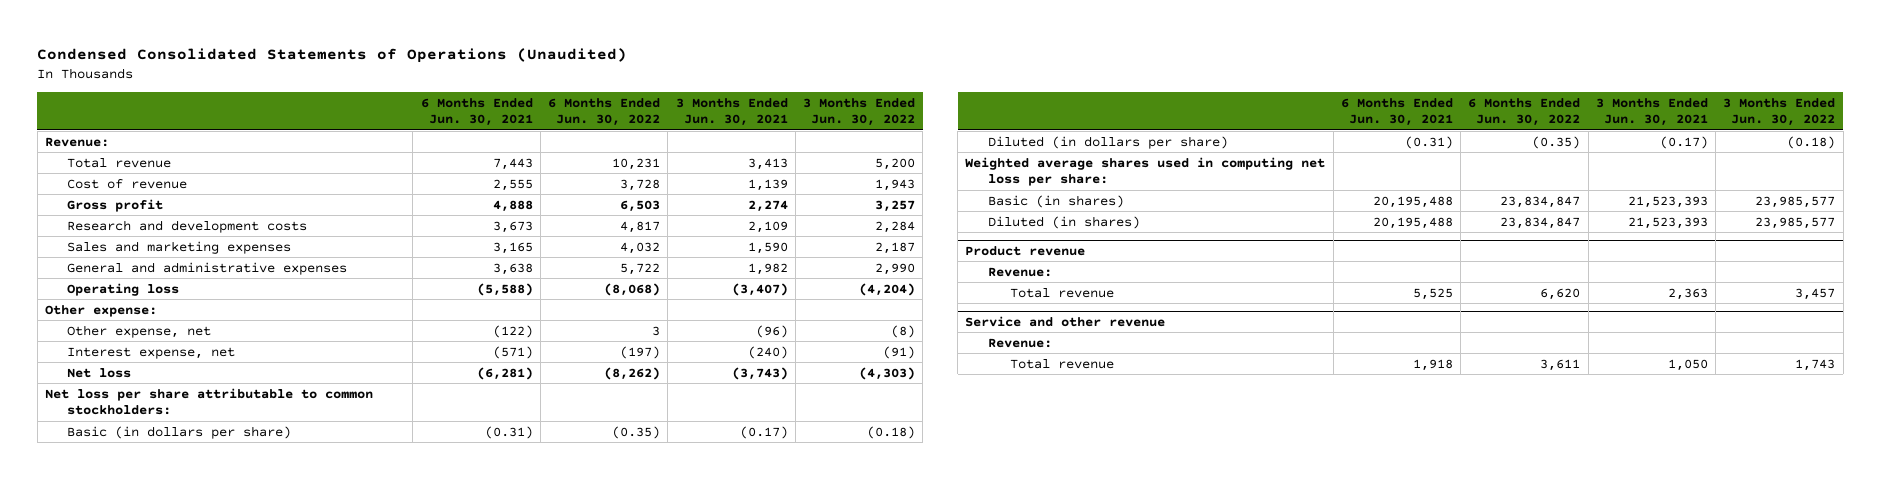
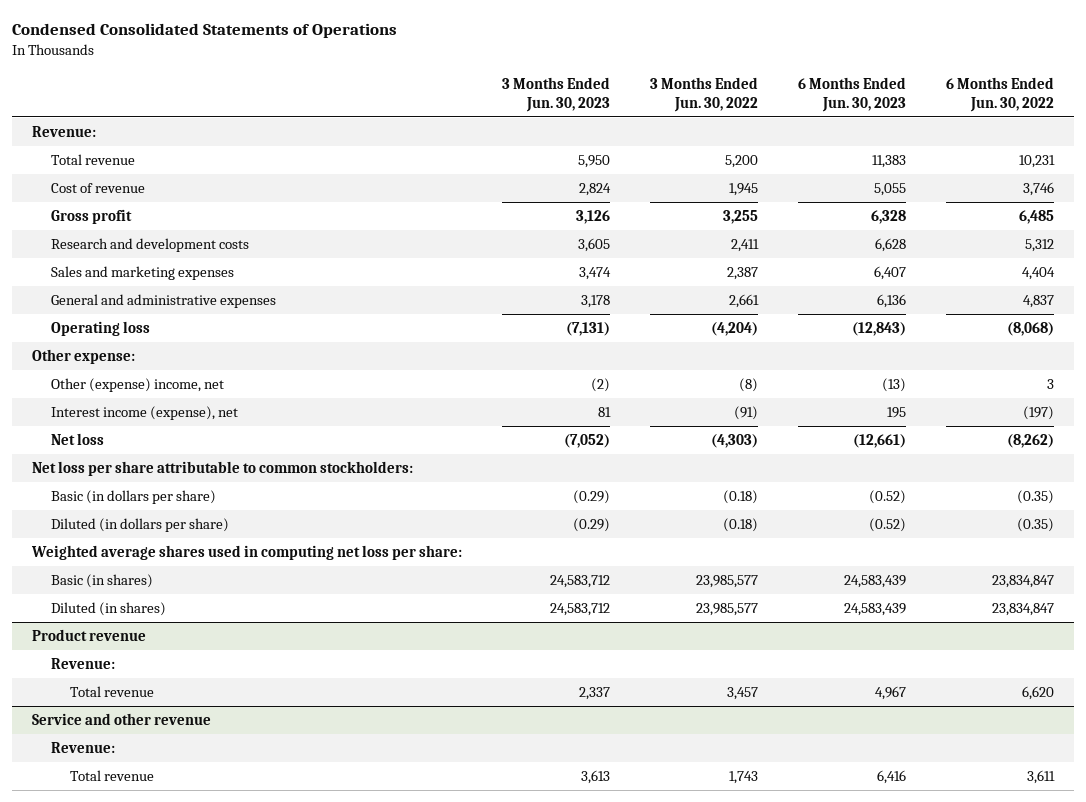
- Condensed Consolidated Statements of Operations (Unaudited)
+ Condensed Consolidated Statements of Operations
- | 6 Months Ended Jun. 30, 2021 | 6 Months Ended Jun. 30, 2022 | 3 Months Ended Jun. 30, 2021 | 3 Months Ended Jun. 30, 2022
+ | 3 Months Ended Jun. 30, 2023 | 3 Months Ended Jun. 30, 2022 | 6 Months Ended Jun. 30, 2023 | 6 Months Ended Jun. 30, 2022
- Cost of revenue | 2,555 | 3,728 | 1,139 | 1,943
- Gross profit | 4,888 | 6,503 | 2,274 | 3,257
- Research and development costs | 3,673 | 4,817 | 2,109 | 2,284
- Sales and marketing expenses | 3,165 | 4,032 | 1,590 | 2,187
- General and administrative expenses | 3,638 | 5,722 | 1,982 | 2,990
+ Cost of revenue | 2,824 | 1,945 | 5,055 | 3,746
+ Gross profit | 3,126 | 3,255 | 6,328 | 6,485
+ Research and development costs | 3,605 | 2,411 | 6,628 | 5,312
+ Sales and marketing expenses | 3,474 | 2,387 | 6,407 | 4,404
+ General and administrative expenses | 3,178 | 2,661 | 6,136 | 4,837
- Other expense, net | (122) | 3 | (96) | (8)
- Interest expense, net | (571) | (197) | (240) | (91)
+ Other (expense) income, net | (2) | (8) | (13) | 3
+ Interest income (expense), net | 81 | (91) | 195 | (197)

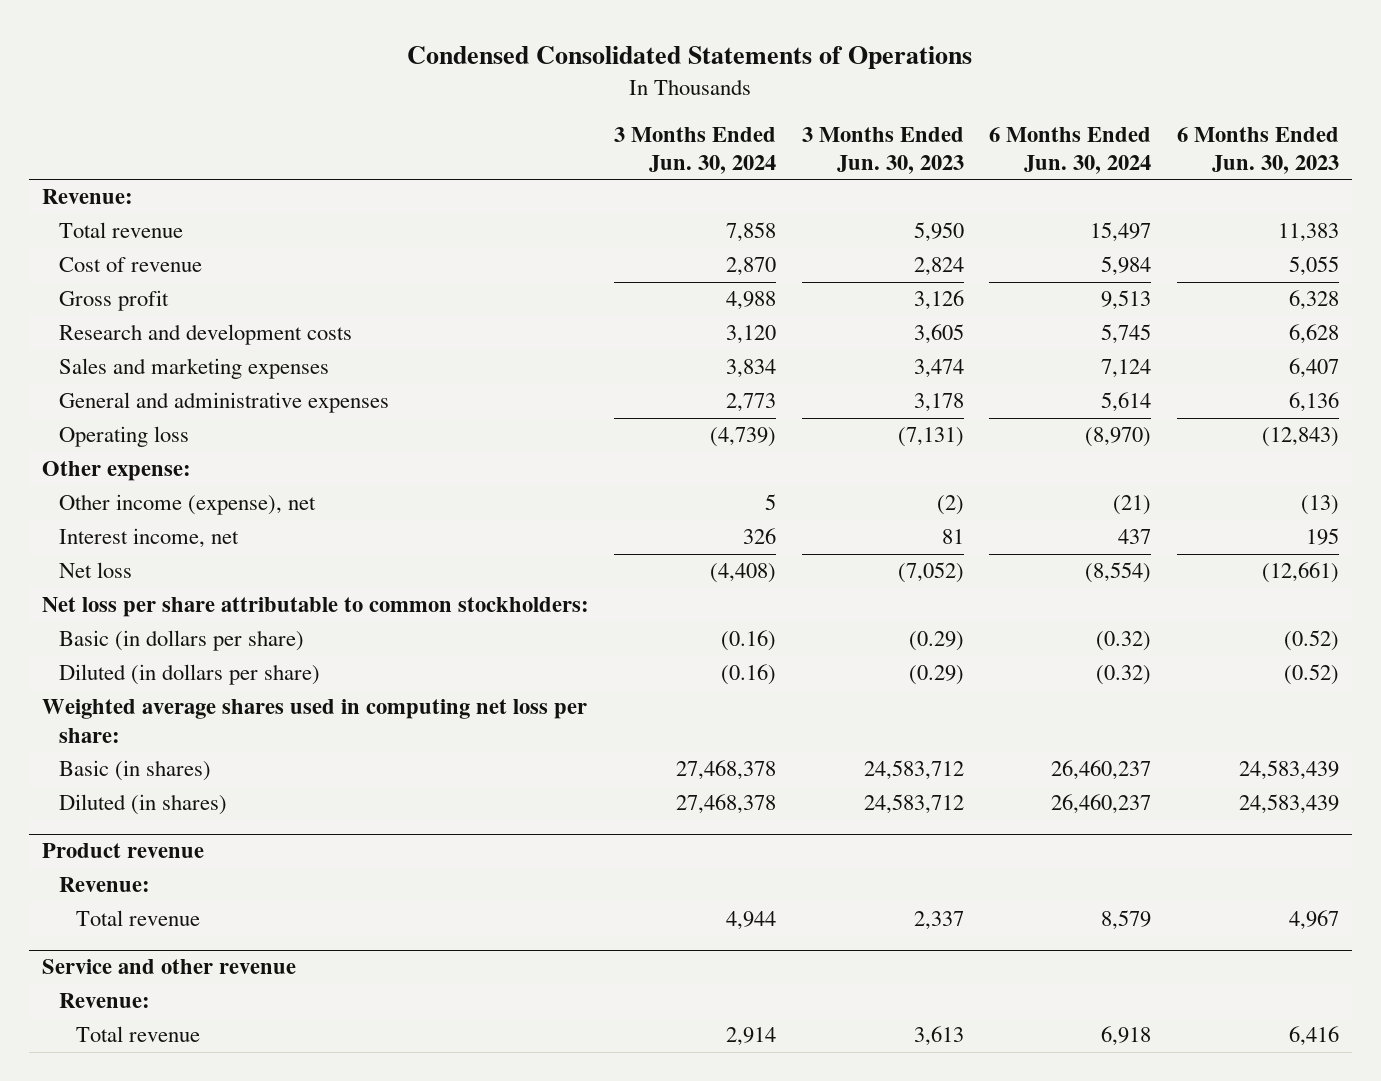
- | 3 Months Ended Jun. 30, 2023 | 3 Months Ended Jun. 30, 2022 | 6 Months Ended Jun. 30, 2023 | 6 Months Ended Jun. 30, 2022
+ | 3 Months Ended Jun. 30, 2024 | 3 Months Ended Jun. 30, 2023 | 6 Months Ended Jun. 30, 2024 | 6 Months Ended Jun. 30, 2023
- Other (expense) income, net | (2) | (8) | (13) | 3
- Interest income (expense), net | 81 | (91) | 195 | (197)
+ Other income (expense), net | 5 | (2) | (21) | (13)
+ Interest income, net | 326 | 81 | 437 | 195

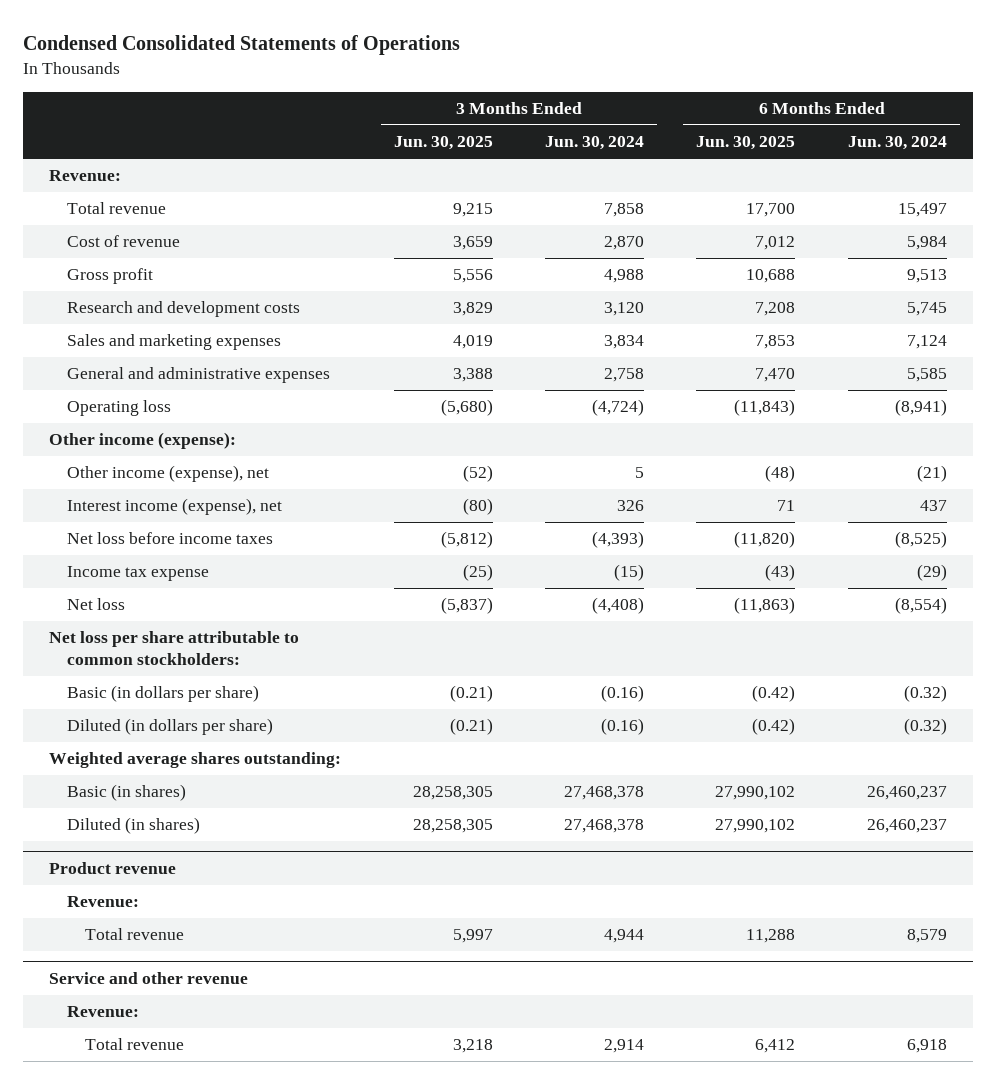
- | 3 Months Ended Jun. 30, 2024 | 3 Months Ended Jun. 30, 2023 | 6 Months Ended Jun. 30, 2024 | 6 Months Ended Jun. 30, 2023
+ | 3 Months Ended Jun. 30, 2025 | 3 Months Ended Jun. 30, 2024 | 6 Months Ended Jun. 30, 2025 | 6 Months Ended Jun. 30, 2024
- General and administrative expenses | 2,773 | 3,178 | 5,614 | 6,136
- Operating loss | (4,739) | (7,131) | (8,970) | (12,843)
- Other expense:
+ General and administrative expenses | 3,388 | 2,758 | 7,470 | 5,585
+ Operating loss | (5,680) | (4,724) | (11,843) | (8,941)
+ Other income (expense):
- Interest income, net | 326 | 81 | 437 | 195
+ Interest income (expense), net | (80) | 326 | 71 | 437
+ Net loss before income taxes | (5,812) | (4,393) | (11,820) | (8,525)
+ Income tax expense | (25) | (15) | (43) | (29)
- Weighted average shares used in computing net loss per share:
+ Weighted average shares outstanding:

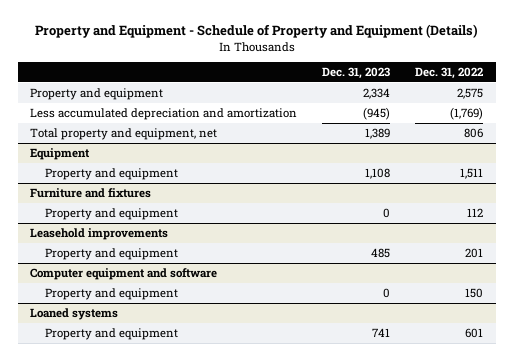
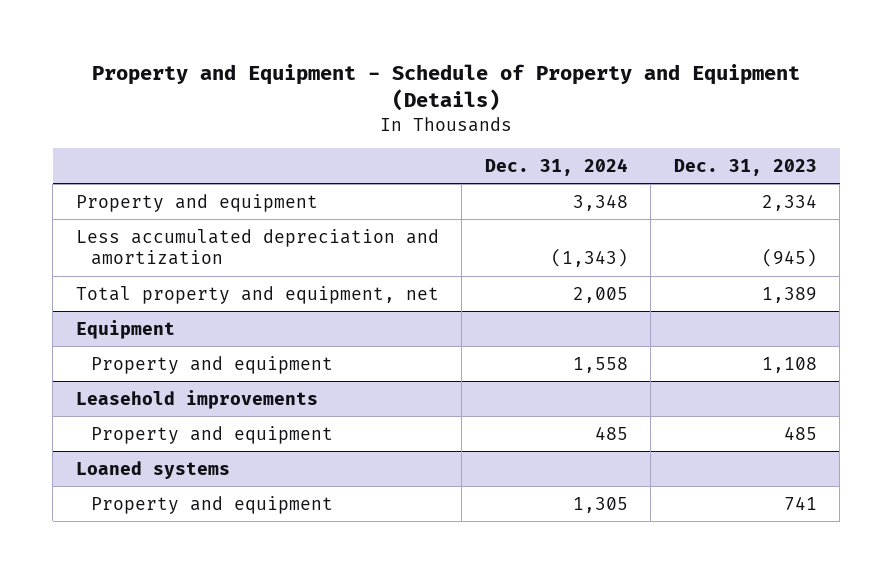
- | Dec. 31, 2023 | Dec. 31, 2022
+ | Dec. 31, 2024 | Dec. 31, 2023
- Furniture and fixtures
- Property and equipment | 0 | 112
- Computer equipment and software
- Property and equipment | 0 | 150

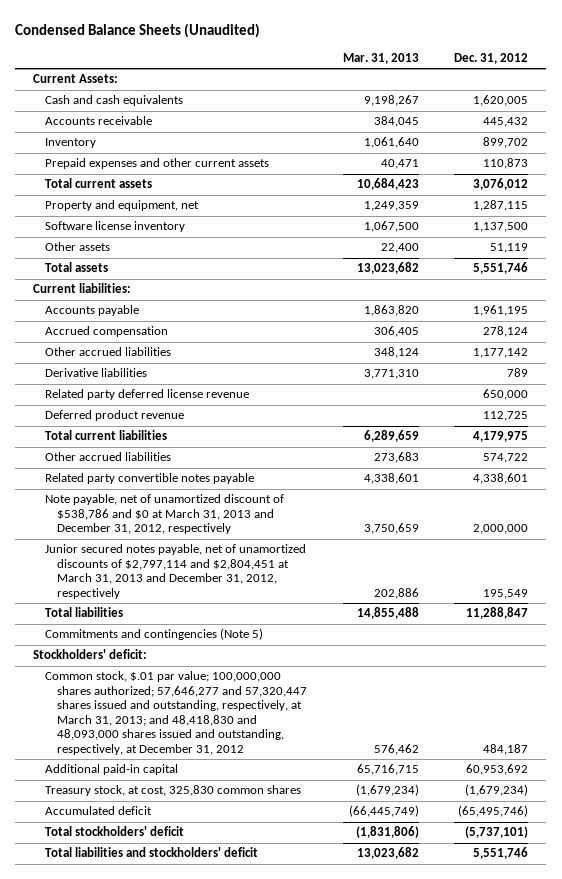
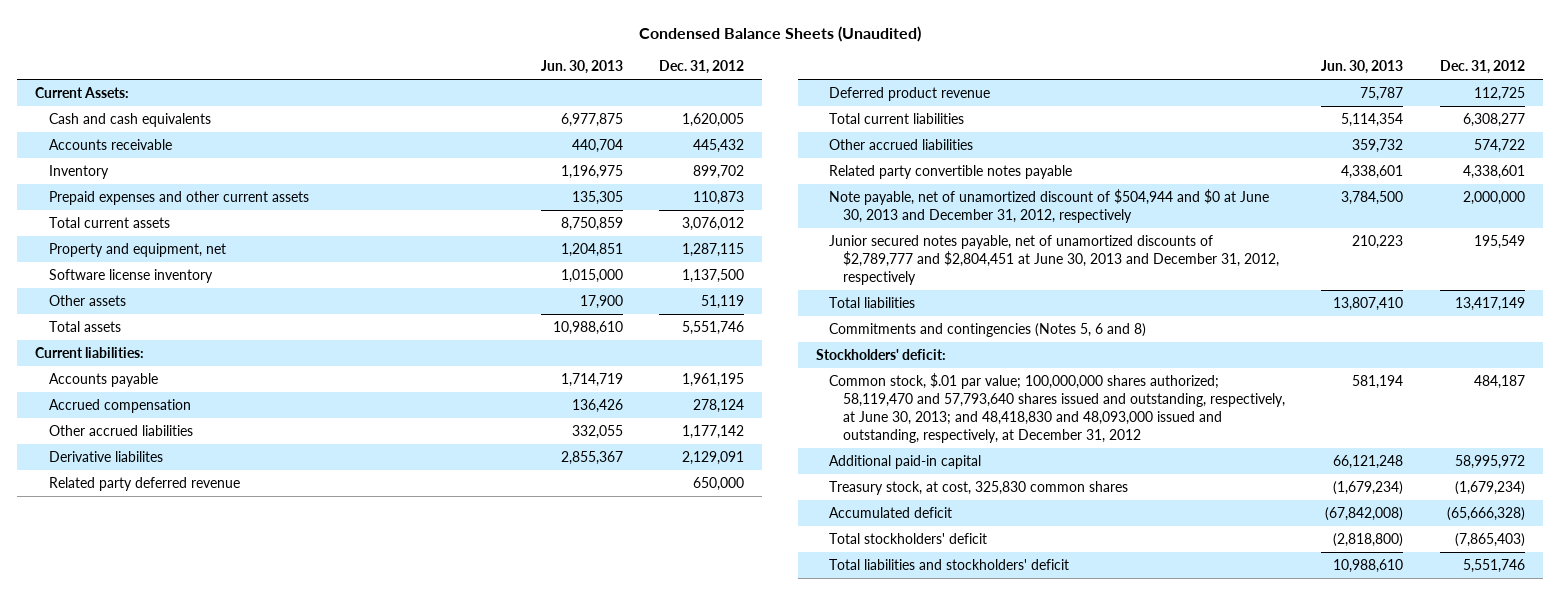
- | Mar. 31, 2013 | Dec. 31, 2012
+ | Jun. 30, 2013 | Dec. 31, 2012
- Derivative liabilities | 3,771,310 | 789
- Related party deferred license revenue | | 650,000
+ Derivative liabilites | 2,855,367 | 2,129,091
+ Related party deferred revenue | | 650,000
- Total current liabilities | 6,289,659 | 4,179,975
+ Total current liabilities | 5,114,354 | 6,308,277
- Note payable, net of unamortized discount of $538,786 and $0 at March 31, 2013 and December 31, 2012, respectively | 3,750,659 | 2,000,000
- Junior secured notes payable, net of unamortized discounts of $2,797,114 and $2,804,451 at March 31, 2013 and December 31, 2012, respectively | 202,886 | 195,549
- Total liabilities | 14,855,488 | 11,288,847
- Commitments and contingencies (Note 5)
+ Note payable, net of unamortized discount of $504,944 and $0 at June 30, 2013 and December 31, 2012, respectively | 3,784,500 | 2,000,000
+ Junior secured notes payable, net of unamortized discounts of $2,789,777 and $2,804,451 at June 30, 2013 and December 31, 2012, respectively | 210,223 | 195,549
+ Total liabilities | 13,807,410 | 13,417,149
+ Commitments and contingencies (Notes 5, 6 and 8)
- Common stock, $.01 par value; 100,000,000 shares authorized; 57,646,277 and 57,320,447 shares issued and outstanding, respectively, at March 31, 2013; and 48,418,830 and 48,093,000 shares issued and outstanding, respectively, at December 31, 2012 | 576,462 | 484,187
- Additional paid-in capital | 65,716,715 | 60,953,692
+ Common stock, $.01 par value; 100,000,000 shares authorized; 58,119,470 and 57,793,640 shares issued and outstanding, respectively, at June 30, 2013; and 48,418,830 and 48,093,000 issued and outstanding, respectively, at December 31, 2012 | 581,194 | 484,187
+ Additional paid-in capital | 66,121,248 | 58,995,972
- Accumulated deficit | (66,445,749) | (65,495,746)
- Total stockholders' deficit | (1,831,806) | (5,737,101)
+ Accumulated deficit | (67,842,008) | (65,666,328)
+ Total stockholders' deficit | (2,818,800) | (7,865,403)

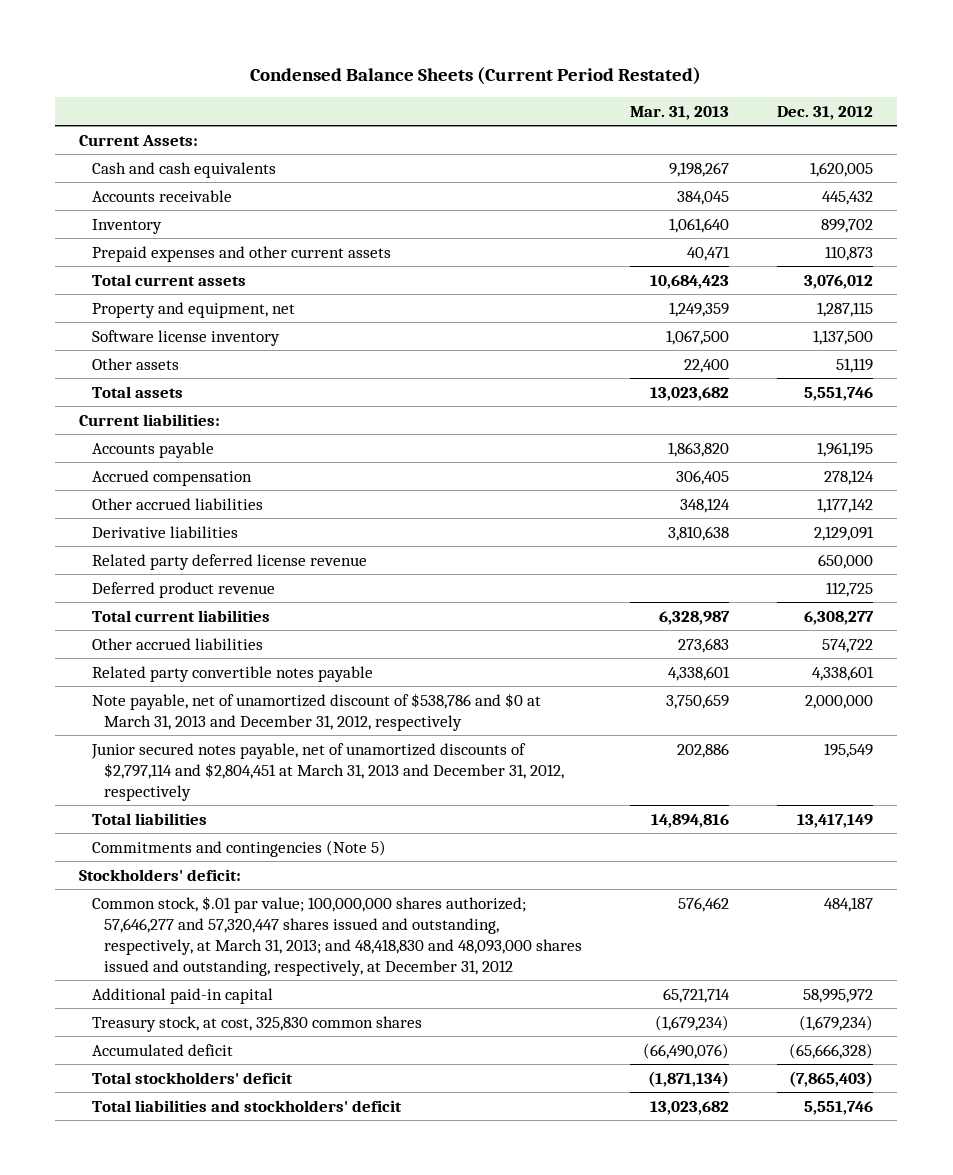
- Condensed Balance Sheets (Unaudited)
+ Condensed Balance Sheets (Current Period Restated)
- | Jun. 30, 2013 | Dec. 31, 2012
+ | Mar. 31, 2013 | Dec. 31, 2012
- Derivative liabilites | 2,855,367 | 2,129,091
- Related party deferred revenue | | 650,000
+ Derivative liabilities | 3,810,638 | 2,129,091
+ Related party deferred license revenue | | 650,000
- Note payable, net of unamortized discount of $504,944 and $0 at June 30, 2013 and December 31, 2012, respectively | 3,784,500 | 2,000,000
- Junior secured notes payable, net of unamortized discounts of $2,789,777 and $2,804,451 at June 30, 2013 and December 31, 2012, respectively | 210,223 | 195,549
+ Note payable, net of unamortized discount of $538,786 and $0 at March 31, 2013 and December 31, 2012, respectively | 3,750,659 | 2,000,000
+ Junior secured notes payable, net of unamortized discounts of $2,797,114 and $2,804,451 at March 31, 2013 and December 31, 2012, respectively | 202,886 | 195,549
- Commitments and contingencies (Notes 5, 6 and 8)
+ Commitments and contingencies (Note 5)
- Common stock, $.01 par value; 100,000,000 shares authorized; 58,119,470 and 57,793,640 shares issued and outstanding, respectively, at June 30, 2013; and 48,418,830 and 48,093,000 issued and outstanding, respectively, at December 31, 2012 | 581,194 | 484,187
+ Common stock, $.01 par value; 100,000,000 shares authorized; 57,646,277 and 57,320,447 shares issued and outstanding, respectively, at March 31, 2013; and 48,418,830 and 48,093,000 shares issued and outstanding, respectively, at December 31, 2012 | 576,462 | 484,187

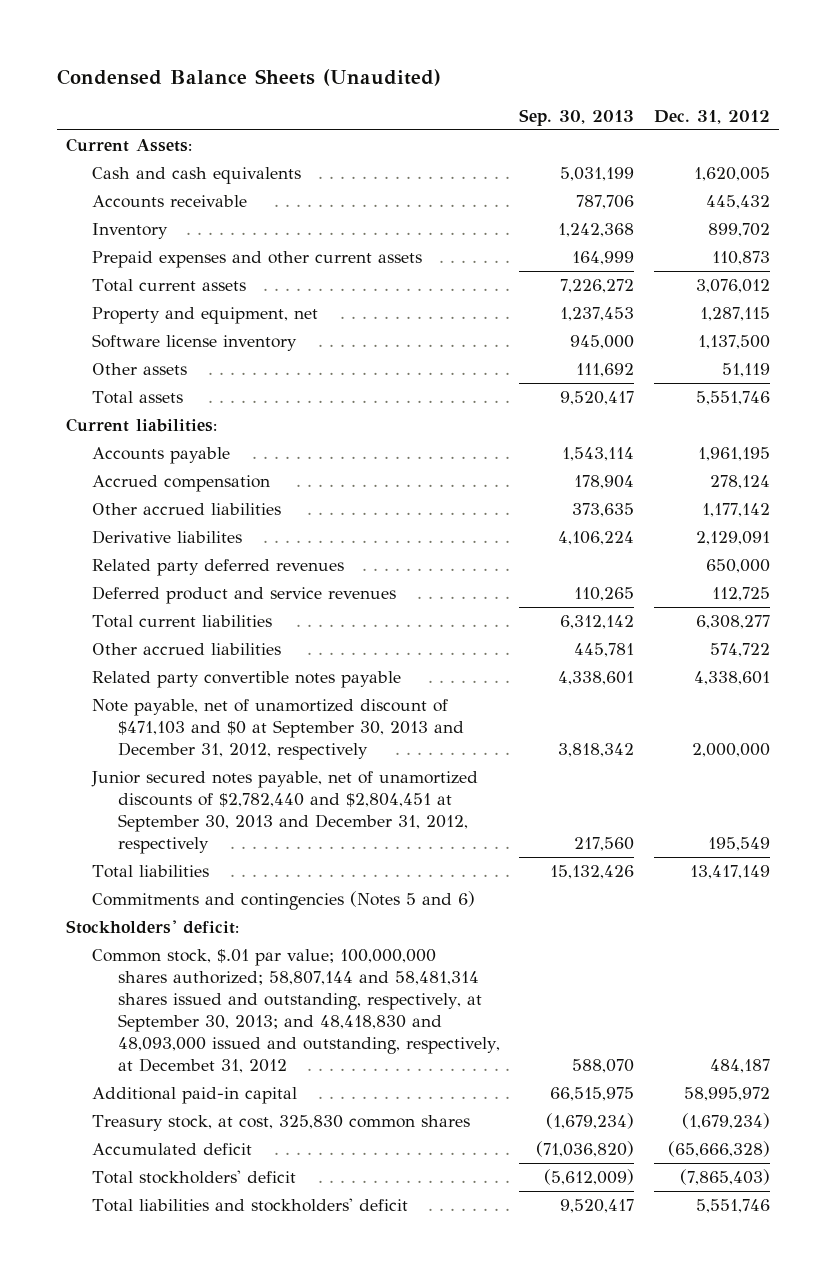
- Condensed Balance Sheets (Current Period Restated)
+ Condensed Balance Sheets (Unaudited)
- | Mar. 31, 2013 | Dec. 31, 2012
+ | Sep. 30, 2013 | Dec. 31, 2012
- Derivative liabilities | 3,810,638 | 2,129,091
- Related party deferred license revenue | | 650,000
- Deferred product revenue | | 112,725
+ Derivative liabilites | 4,106,224 | 2,129,091
+ Related party deferred revenues | | 650,000
+ Deferred product and service revenues | 110,265 | 112,725
- Note payable, net of unamortized discount of $538,786 and $0 at March 31, 2013 and December 31, 2012, respectively | 3,750,659 | 2,000,000
- Junior secured notes payable, net of unamortized discounts of $2,797,114 and $2,804,451 at March 31, 2013 and December 31, 2012, respectively | 202,886 | 195,549
+ Note payable, net of unamortized discount of $471,103 and $0 at September 30, 2013 and December 31, 2012, respectively | 3,818,342 | 2,000,000
+ Junior secured notes payable, net of unamortized discounts of $2,782,440 and $2,804,451 at September 30, 2013 and December 31, 2012, respectively | 217,560 | 195,549
- Commitments and contingencies (Note 5)
+ Commitments and contingencies (Notes 5 and 6)
- Common stock, $.01 par value; 100,000,000 shares authorized; 57,646,277 and 57,320,447 shares issued and outstanding, respectively, at March 31, 2013; and 48,418,830 and 48,093,000 shares issued and outstanding, respectively, at December 31, 2012 | 576,462 | 484,187
+ Common stock, $.01 par value; 100,000,000 shares authorized; 58,807,144 and 58,481,314 shares issued and outstanding, respectively, at September 30, 2013; and 48,418,830 and 48,093,000 issued and outstanding, respectively, at Decembet 31, 2012 | 588,070 | 484,187

